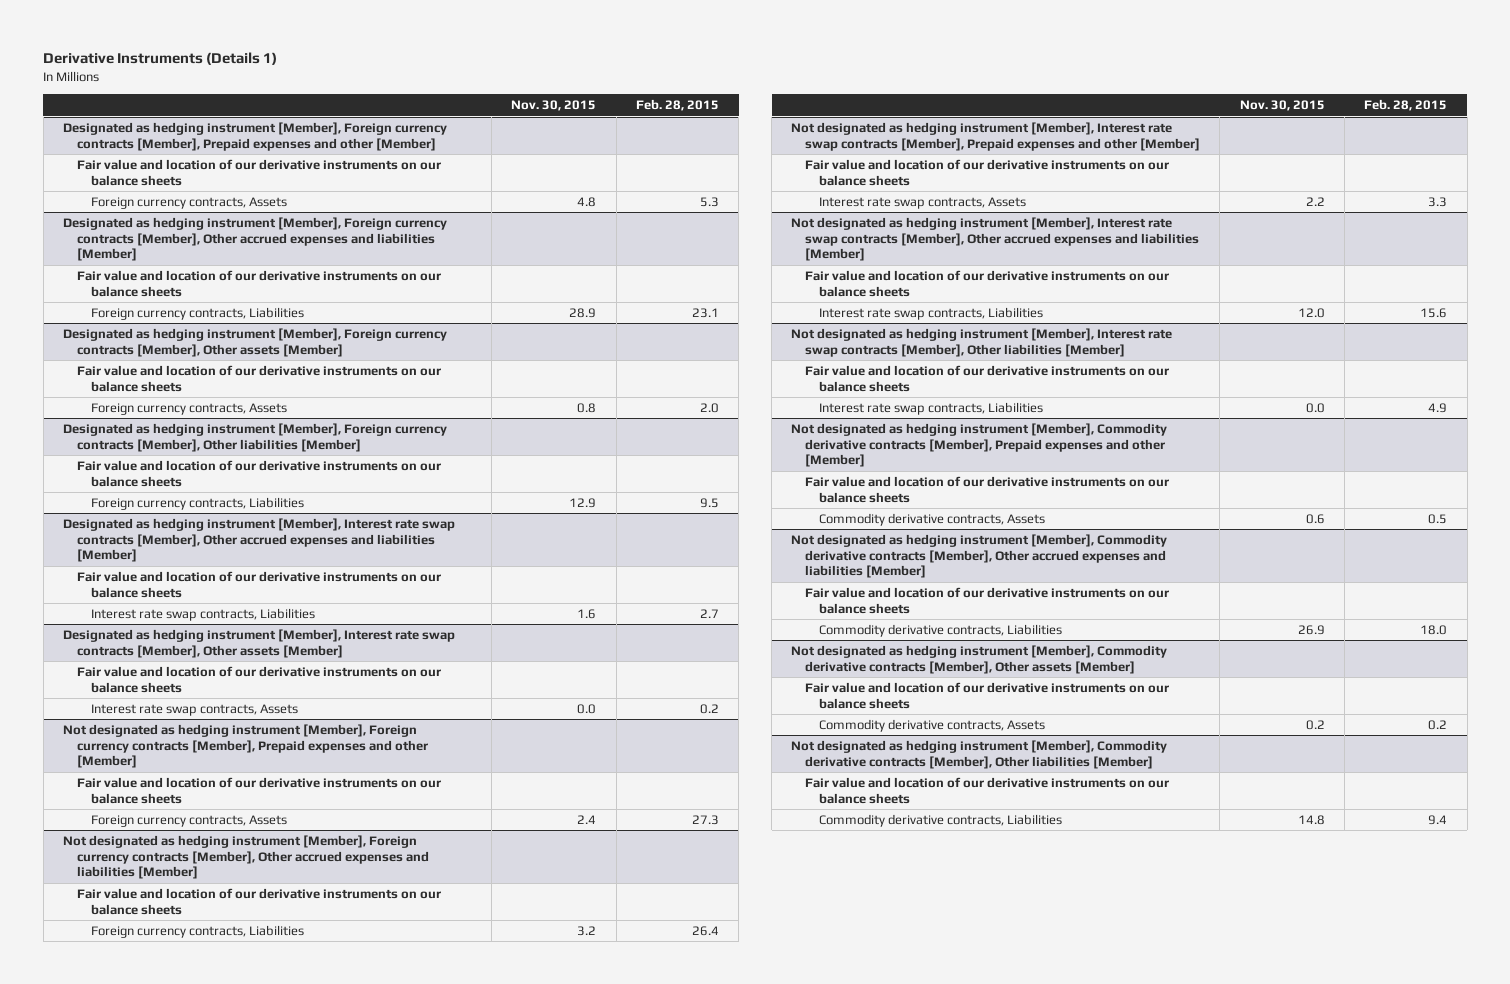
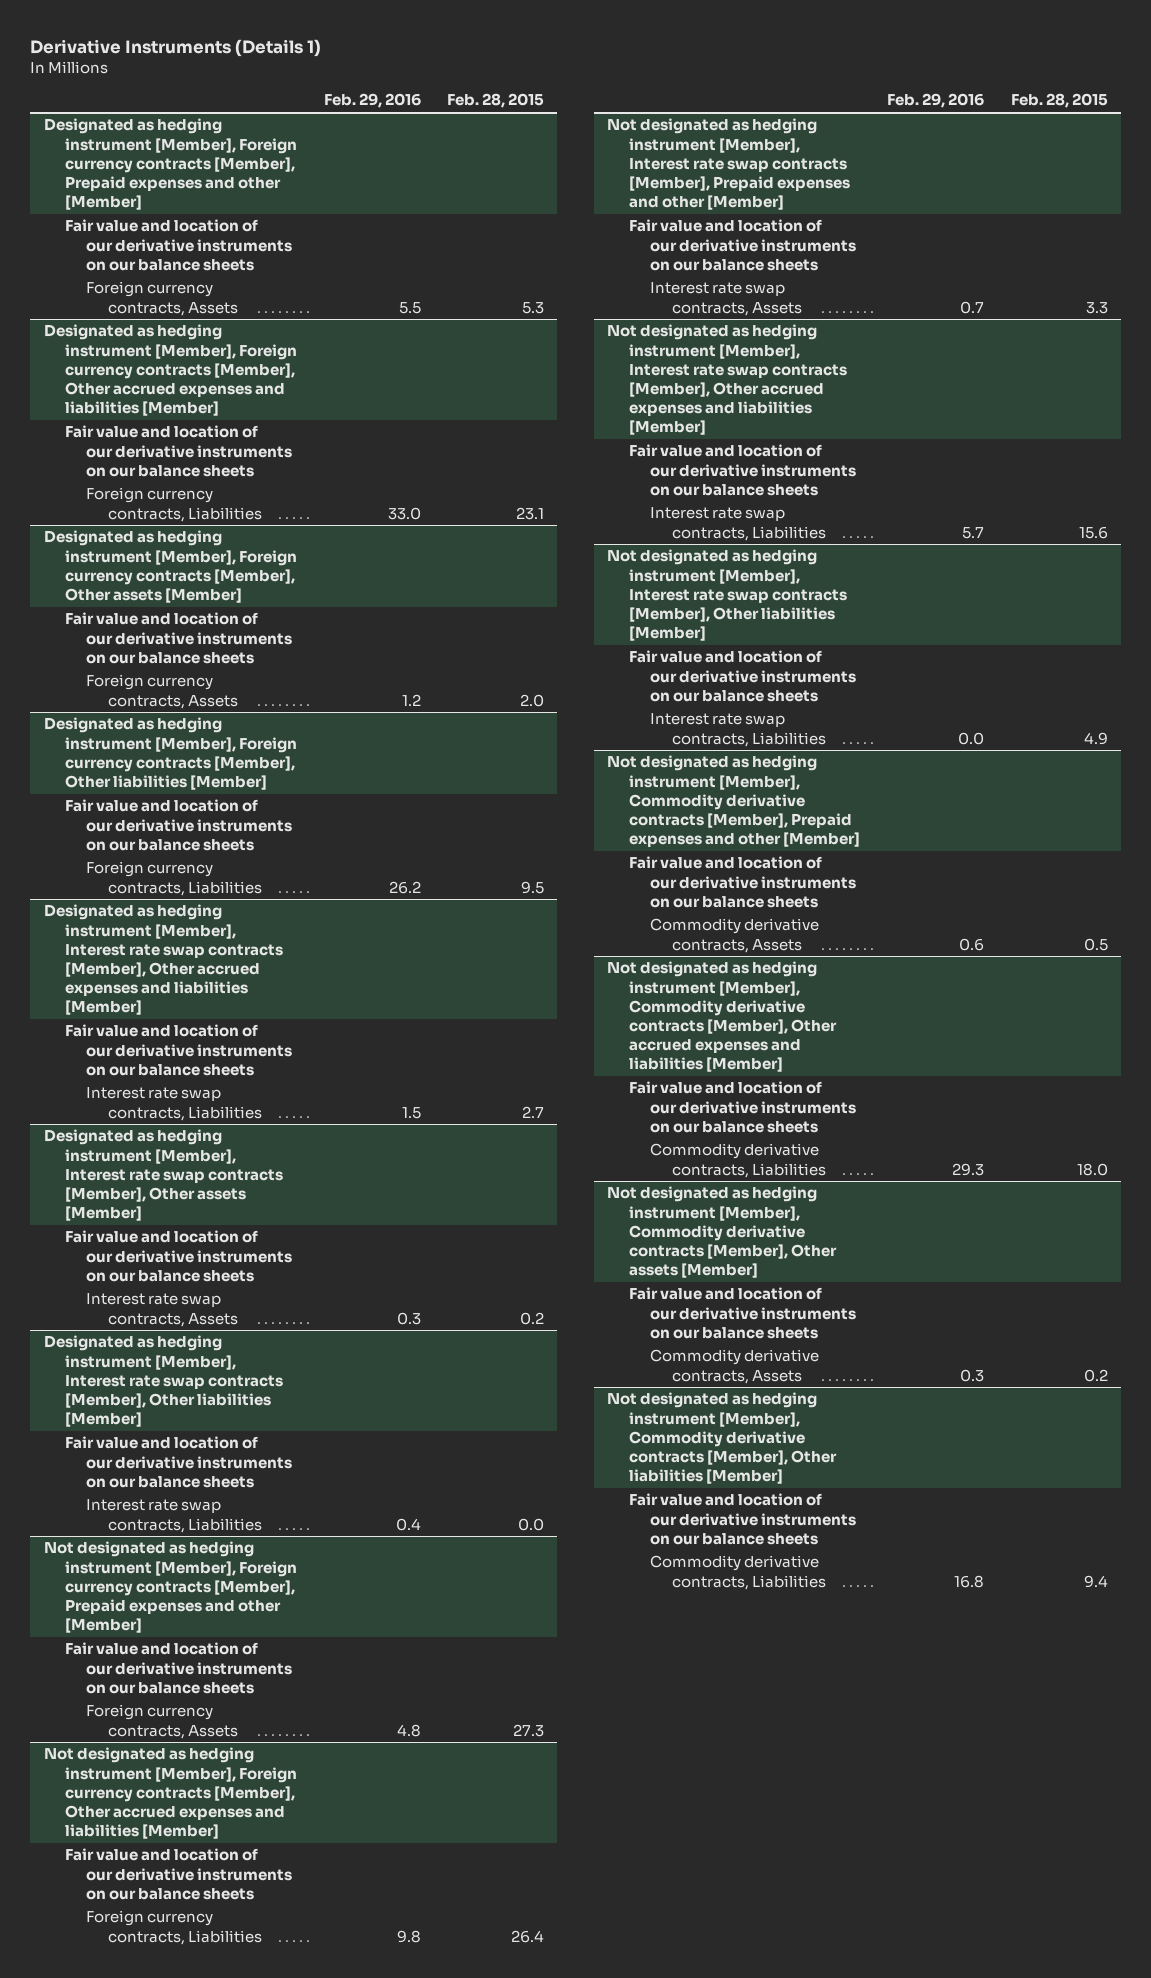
- | Nov. 30, 2015 | Feb. 28, 2015
+ | Feb. 29, 2016 | Feb. 28, 2015
+ Designated as hedging instrument [Member], Interest rate swap contracts [Member], Other liabilities [Member]
+ Fair value and location of our derivative instruments on our balance sheets
+ Interest rate swap contracts, Liabilities | 0.4 | 0.0

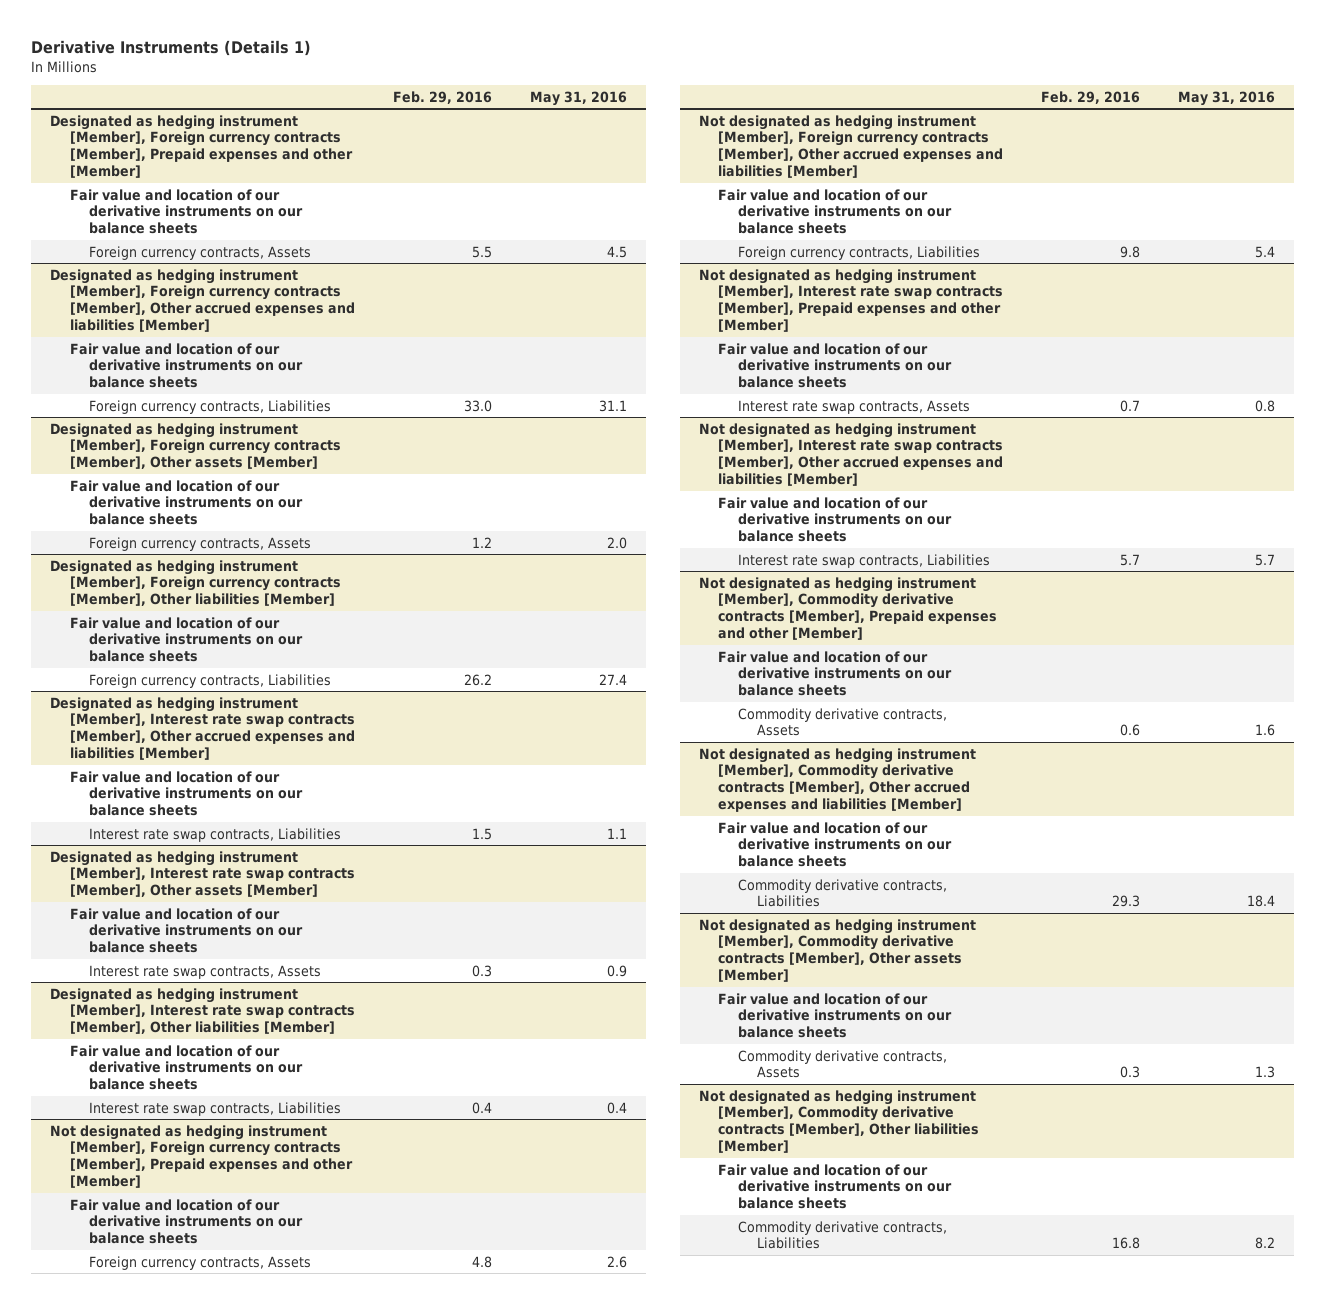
- | Feb. 29, 2016 | Feb. 28, 2015
+ | Feb. 29, 2016 | May 31, 2016
- Not designated as hedging instrument [Member], Interest rate swap contracts [Member], Other liabilities [Member]
- Fair value and location of our derivative instruments on our balance sheets
- Interest rate swap contracts, Liabilities | 0.0 | 4.9

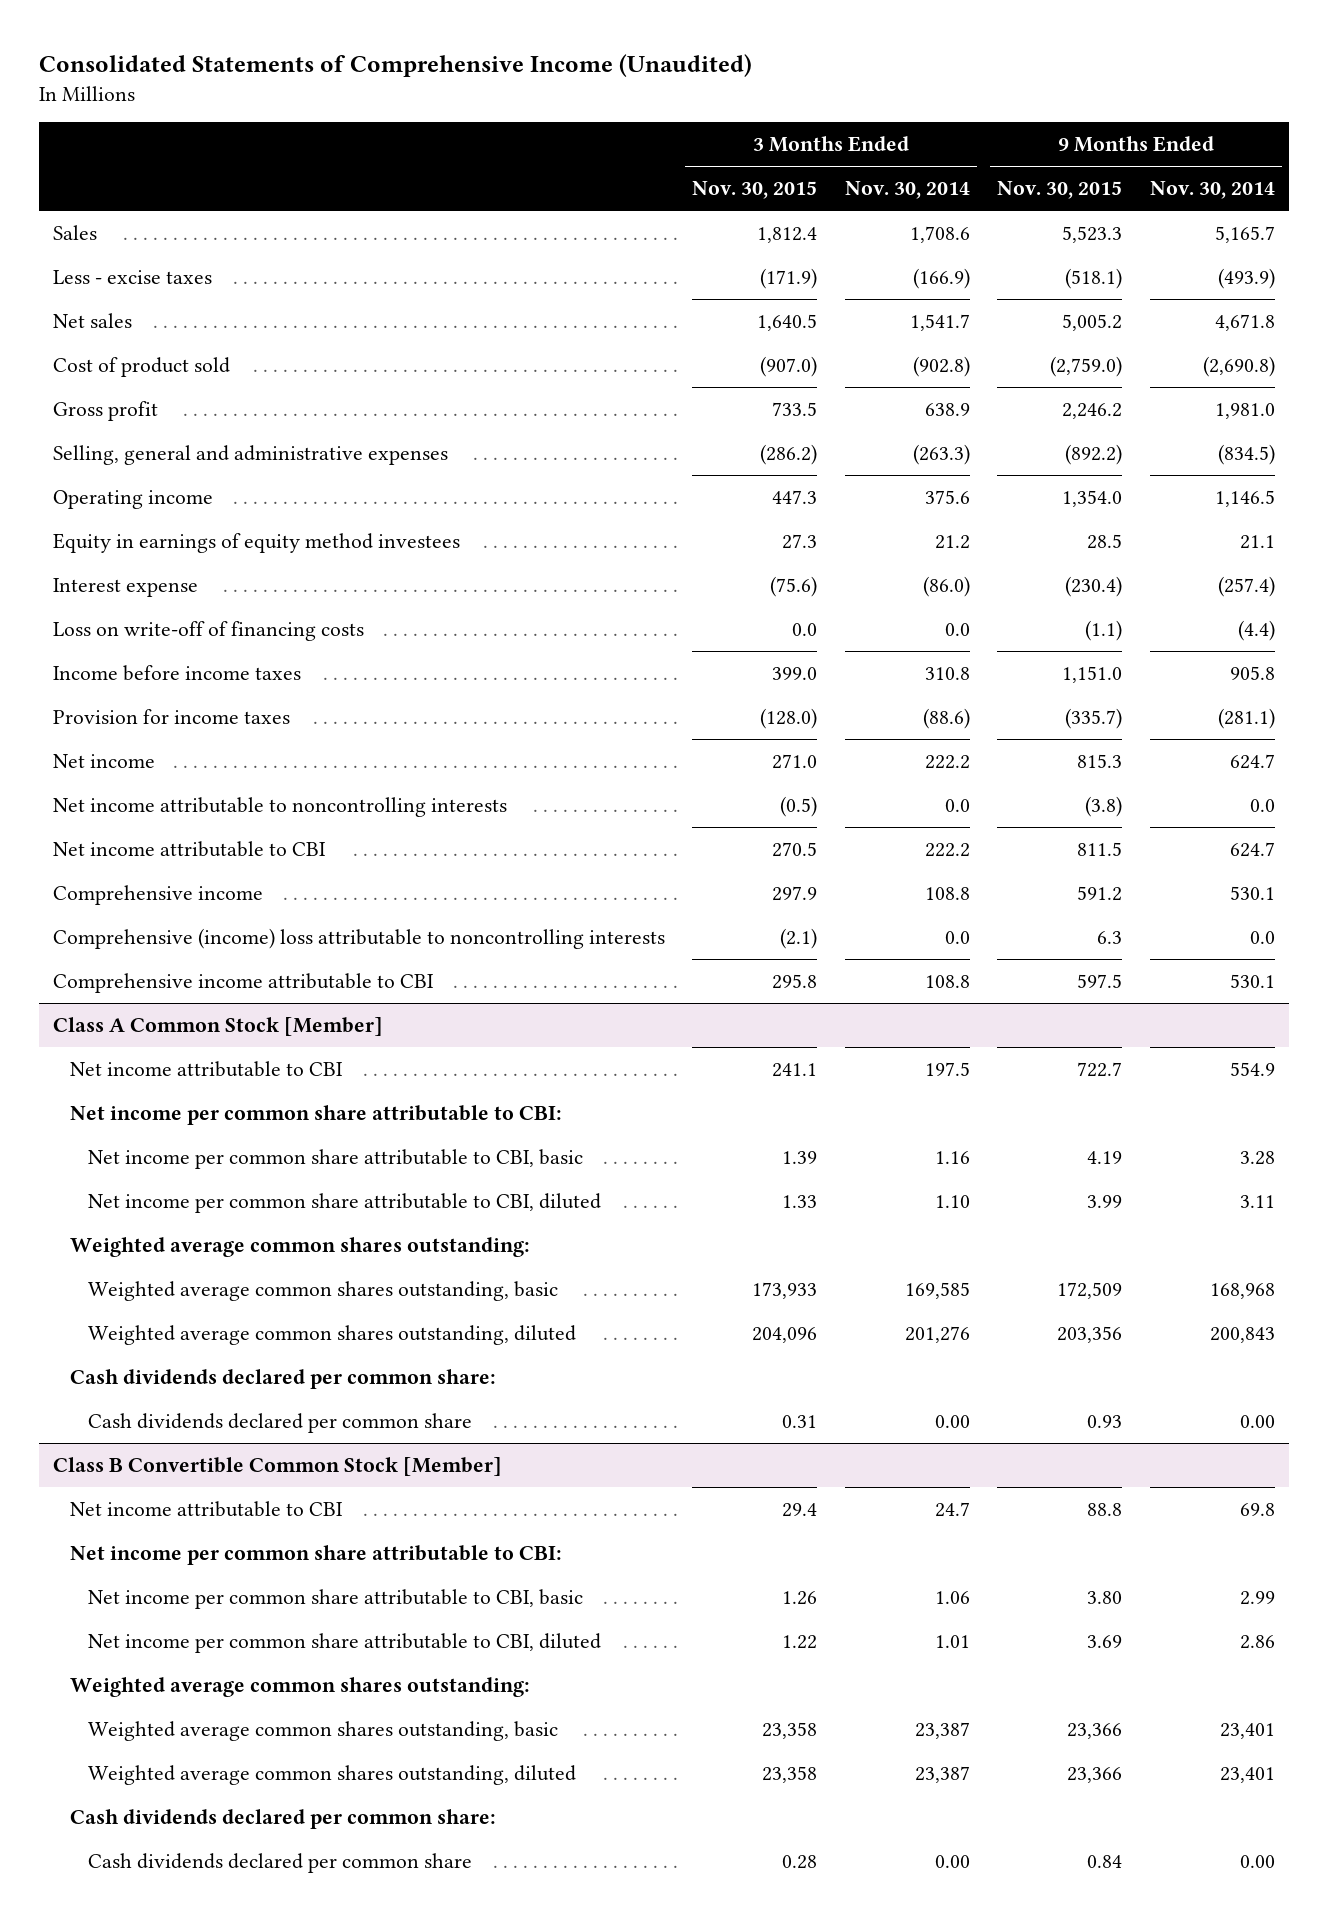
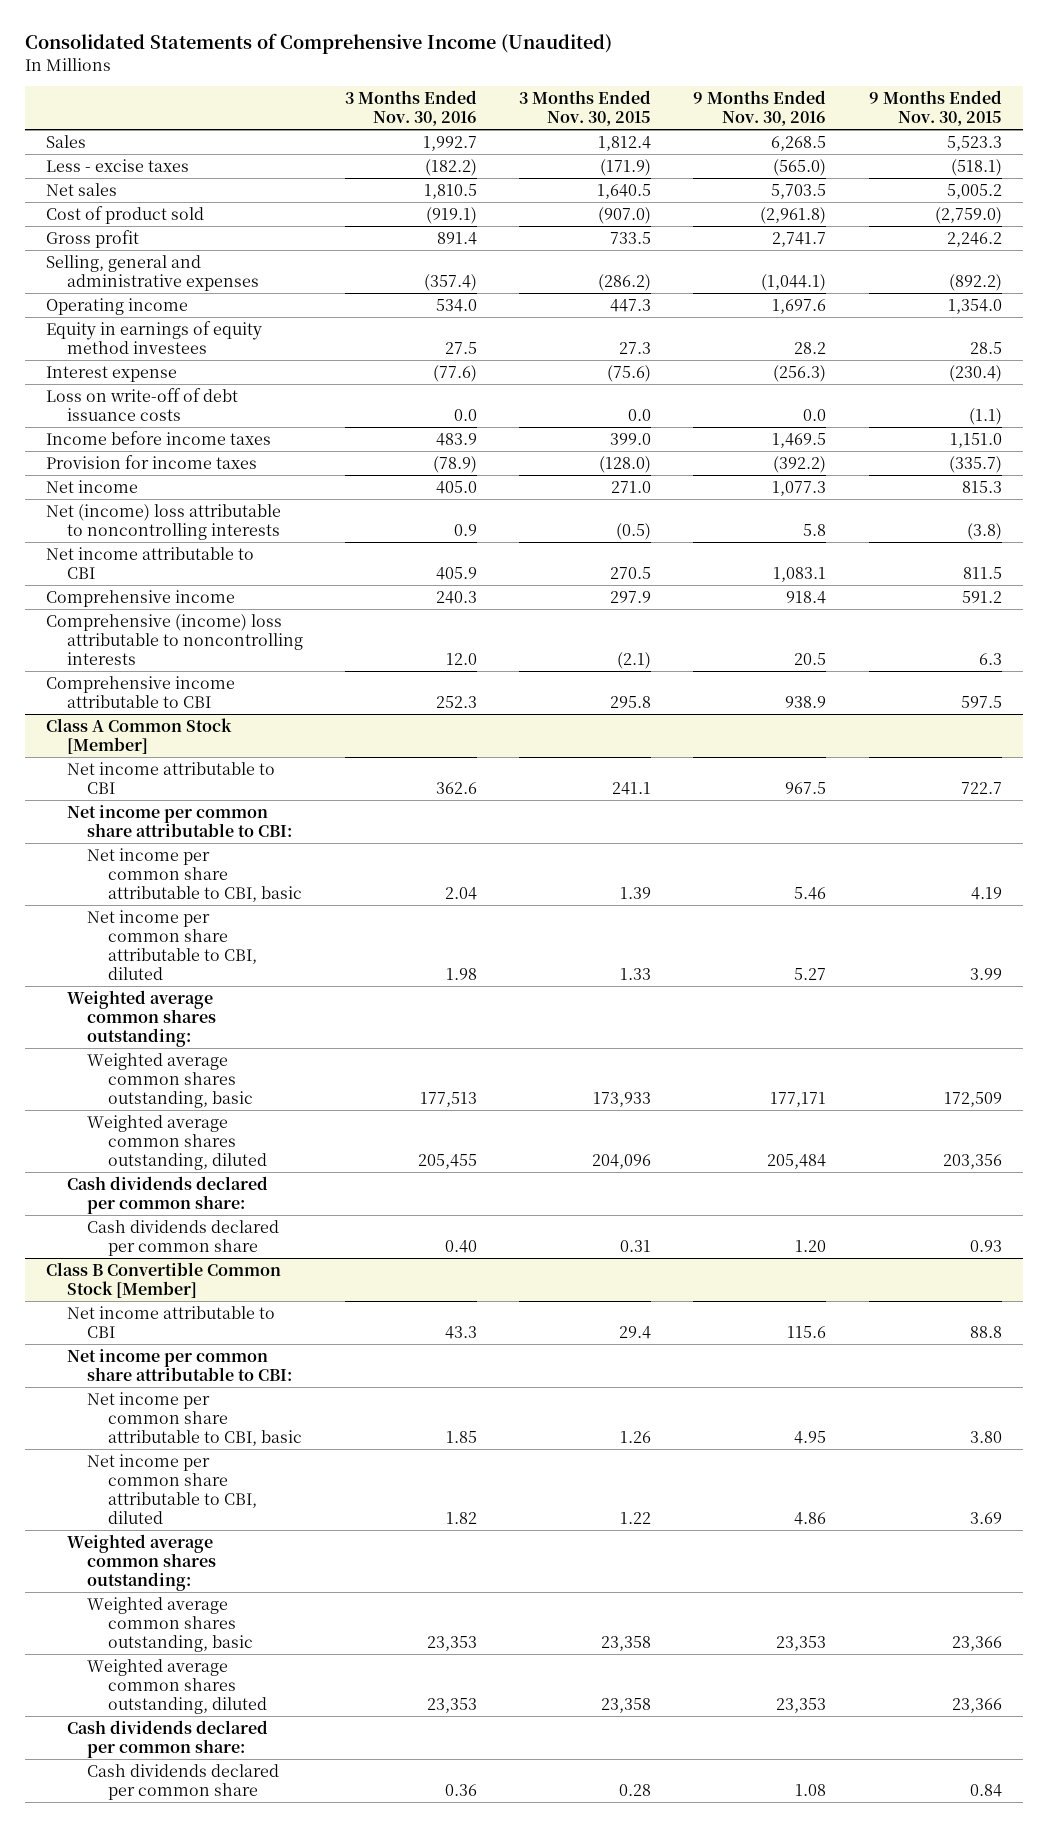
- | 3 Months Ended Nov. 30, 2015 | 3 Months Ended Nov. 30, 2014 | 9 Months Ended Nov. 30, 2015 | 9 Months Ended Nov. 30, 2014
+ | 3 Months Ended Nov. 30, 2016 | 3 Months Ended Nov. 30, 2015 | 9 Months Ended Nov. 30, 2016 | 9 Months Ended Nov. 30, 2015
- Loss on write-off of financing costs | 0.0 | 0.0 | (1.1) | (4.4)
+ Loss on write-off of debt issuance costs | 0.0 | 0.0 | 0.0 | (1.1)
- Net income attributable to noncontrolling interests | (0.5) | 0.0 | (3.8) | 0.0
+ Net (income) loss attributable to noncontrolling interests | 0.9 | (0.5) | 5.8 | (3.8)

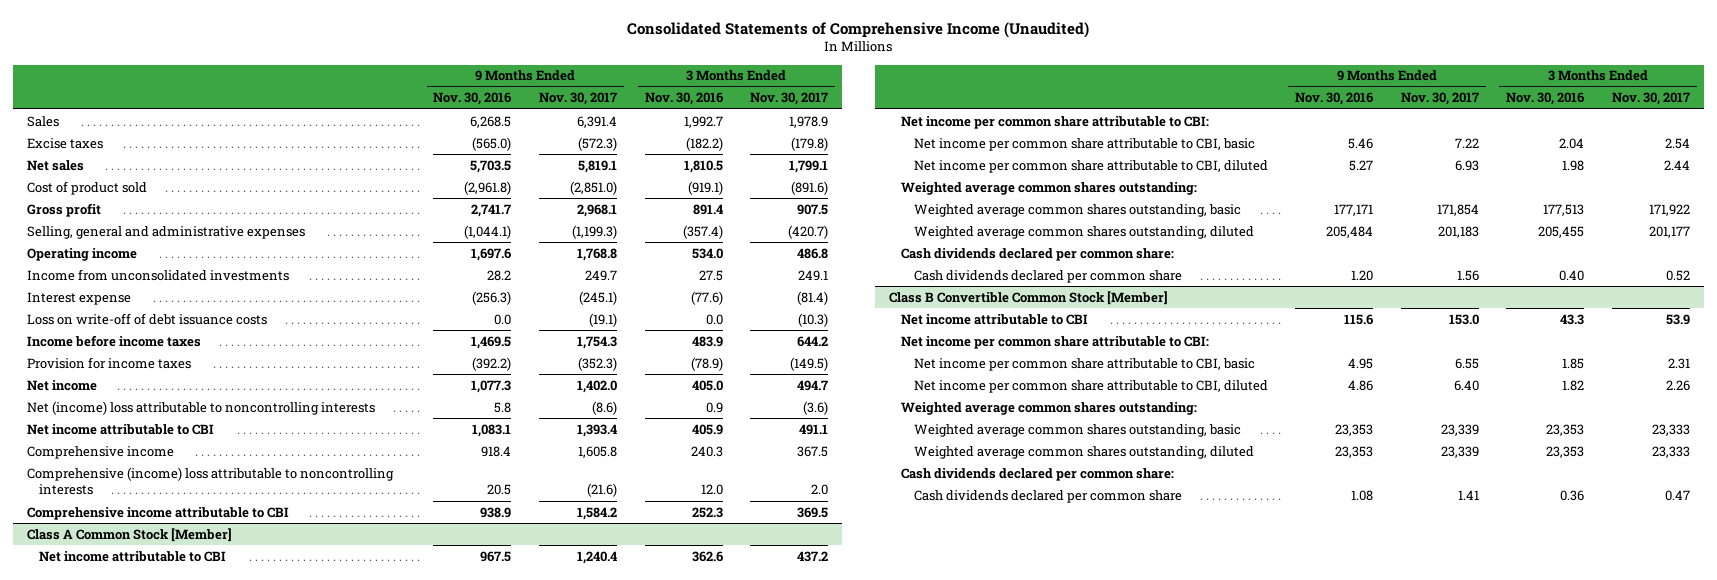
- | 3 Months Ended Nov. 30, 2016 | 3 Months Ended Nov. 30, 2015 | 9 Months Ended Nov. 30, 2016 | 9 Months Ended Nov. 30, 2015
+ | 9 Months Ended Nov. 30, 2016 | 9 Months Ended Nov. 30, 2017 | 3 Months Ended Nov. 30, 2016 | 3 Months Ended Nov. 30, 2017
- Less - excise taxes | (182.2) | (171.9) | (565.0) | (518.1)
+ Excise taxes | (565.0) | (572.3) | (182.2) | (179.8)
- Equity in earnings of equity method investees | 27.5 | 27.3 | 28.2 | 28.5
+ Income from unconsolidated investments | 28.2 | 249.7 | 27.5 | 249.1

